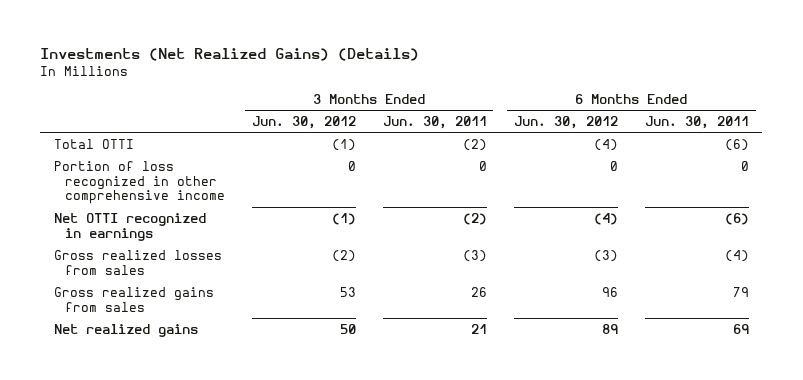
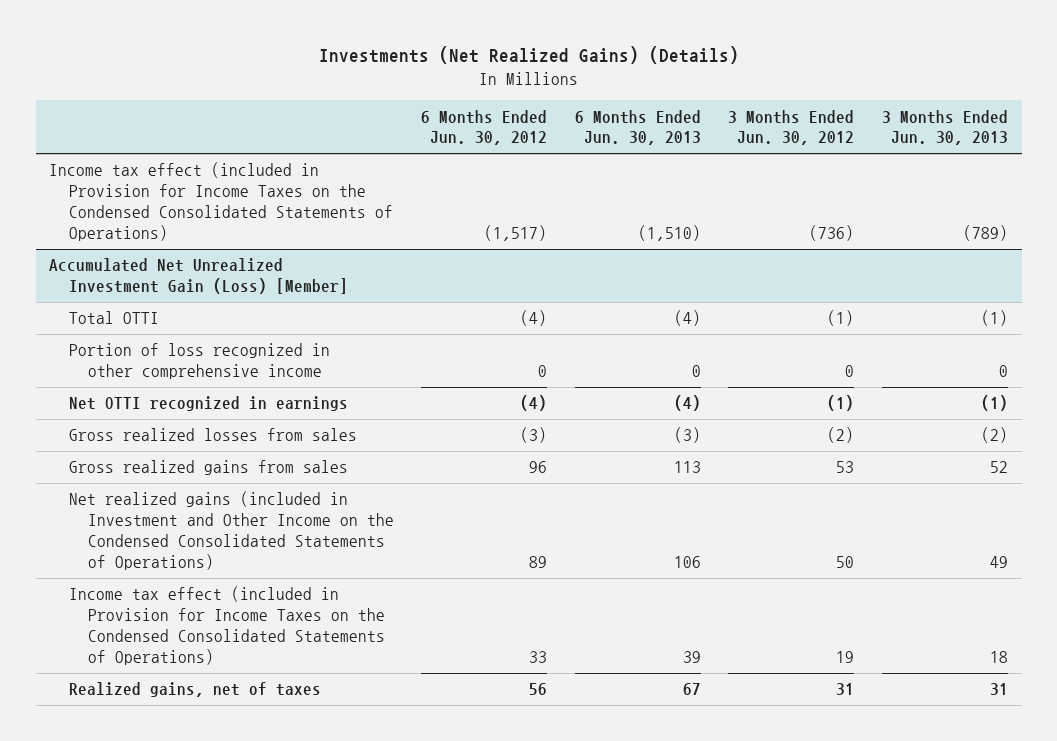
- | 3 Months Ended Jun. 30, 2012 | 3 Months Ended Jun. 30, 2011 | 6 Months Ended Jun. 30, 2012 | 6 Months Ended Jun. 30, 2011
+ | 6 Months Ended Jun. 30, 2012 | 6 Months Ended Jun. 30, 2013 | 3 Months Ended Jun. 30, 2012 | 3 Months Ended Jun. 30, 2013
+ Income tax effect (included in Provision for Income Taxes on the Condensed Consolidated Statements of Operations) | (1,517) | (1,510) | (736) | (789)
+ Accumulated Net Unrealized Investment Gain (Loss) [Member]
- Net realized gains | 50 | 21 | 89 | 69
+ Net realized gains (included in Investment and Other Income on the Condensed Consolidated Statements of Operations) | 89 | 106 | 50 | 49
+ Income tax effect (included in Provision for Income Taxes on the Condensed Consolidated Statements of Operations) | 33 | 39 | 19 | 18
+ Realized gains, net of taxes | 56 | 67 | 31 | 31

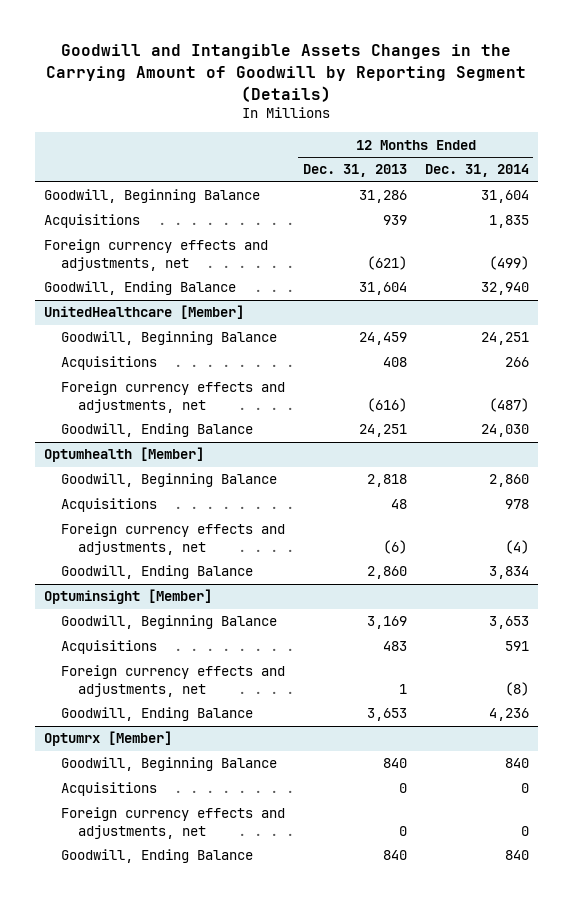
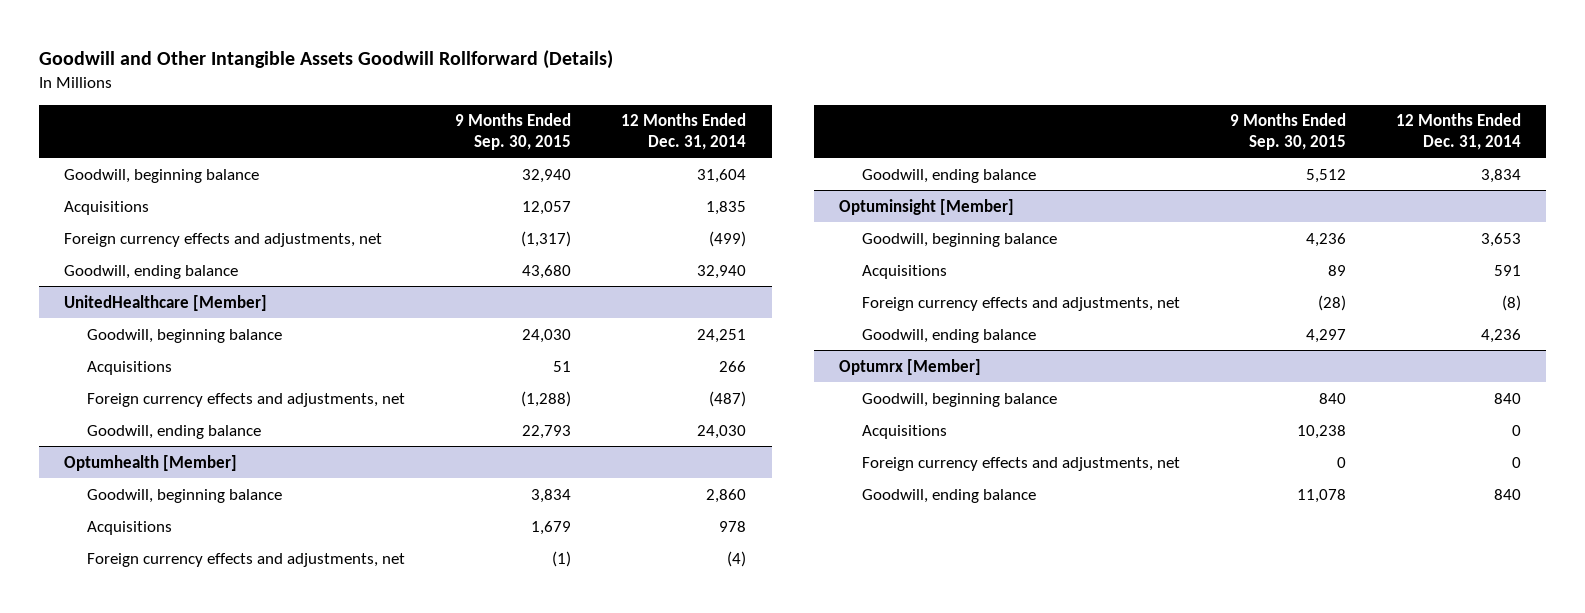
- Goodwill and Intangible Assets Changes in the Carrying Amount of Goodwill by Reporting Segment (Details)
+ Goodwill and Other Intangible Assets Goodwill Rollforward (Details)
- | 12 Months Ended Dec. 31, 2013 | 12 Months Ended Dec. 31, 2014
+ | 9 Months Ended Sep. 30, 2015 | 12 Months Ended Dec. 31, 2014
- Goodwill, Beginning Balance | 31,286 | 31,604
+ Goodwill, beginning balance | 32,940 | 31,604
- Goodwill, Ending Balance | 31,604 | 32,940
+ Goodwill, ending balance | 43,680 | 32,940
@ UnitedHealthcare [Member]
- Goodwill, Beginning Balance | 24,459 | 24,251
+ Goodwill, beginning balance | 24,030 | 24,251
- Goodwill, Ending Balance | 24,251 | 24,030
+ Goodwill, ending balance | 22,793 | 24,030
@ Optumhealth [Member]
- Goodwill, Beginning Balance | 2,818 | 2,860
+ Goodwill, beginning balance | 3,834 | 2,860
- Goodwill, Ending Balance | 2,860 | 3,834
+ Goodwill, ending balance | 5,512 | 3,834
@ Optuminsight [Member]
- Goodwill, Beginning Balance | 3,169 | 3,653
+ Goodwill, beginning balance | 4,236 | 3,653
- Goodwill, Ending Balance | 3,653 | 4,236
+ Goodwill, ending balance | 4,297 | 4,236
@ Optumrx [Member]
- Goodwill, Beginning Balance | 840 | 840
+ Goodwill, beginning balance | 840 | 840
- Goodwill, Ending Balance | 840 | 840
+ Goodwill, ending balance | 11,078 | 840

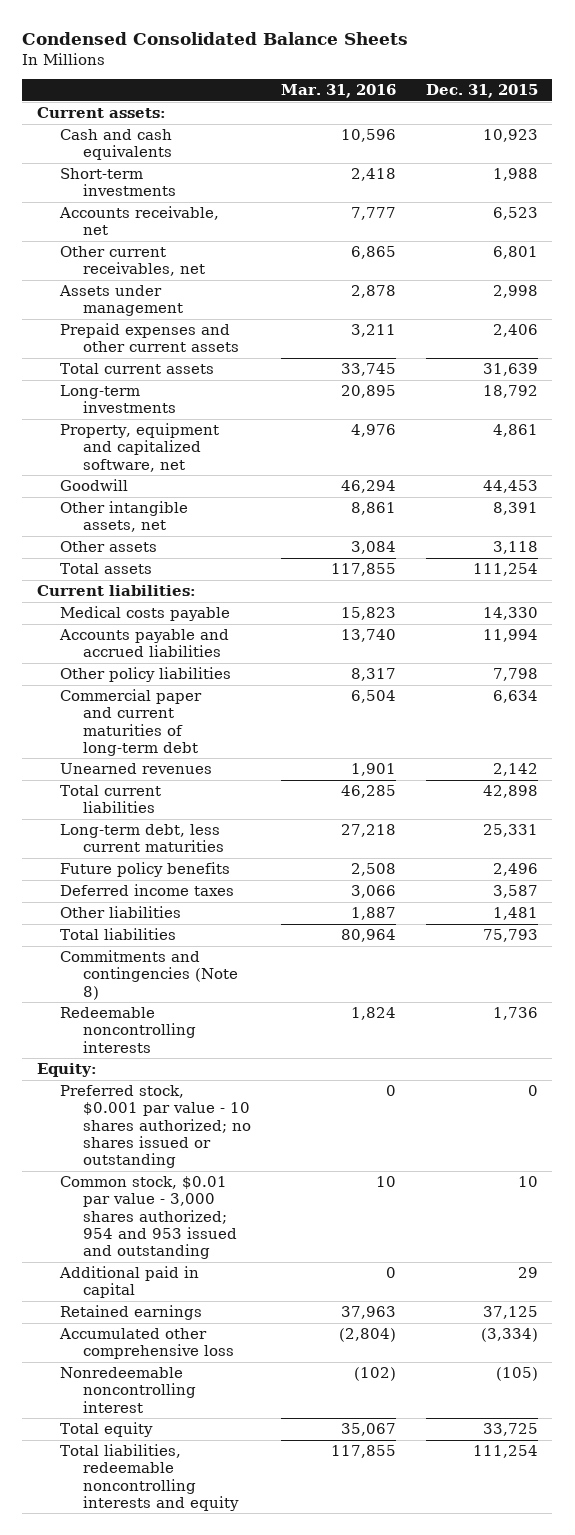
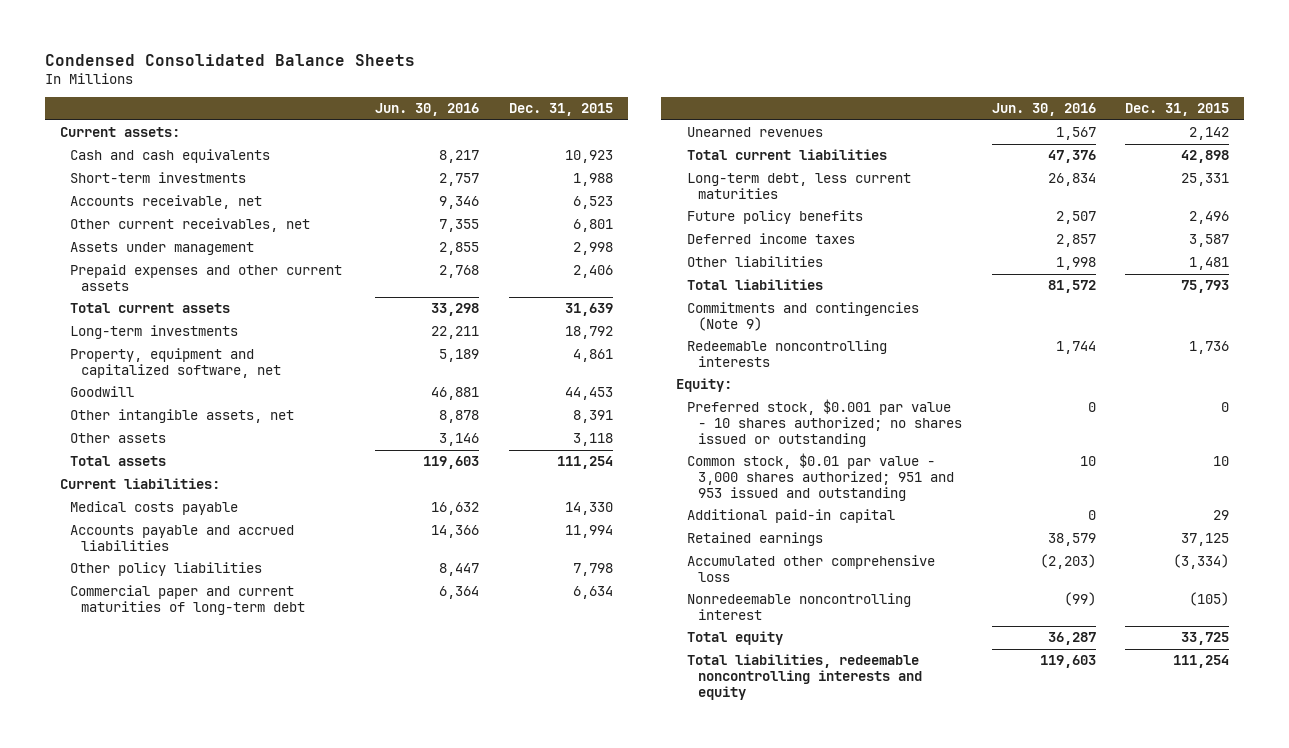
- | Mar. 31, 2016 | Dec. 31, 2015
+ | Jun. 30, 2016 | Dec. 31, 2015
- Commitments and contingencies (Note 8)
+ Commitments and contingencies (Note 9)
- Common stock, $0.01 par value - 3,000 shares authorized; 954 and 953 issued and outstanding | 10 | 10
- Additional paid in capital | 0 | 29
+ Common stock, $0.01 par value - 3,000 shares authorized; 951 and 953 issued and outstanding | 10 | 10
+ Additional paid-in capital | 0 | 29

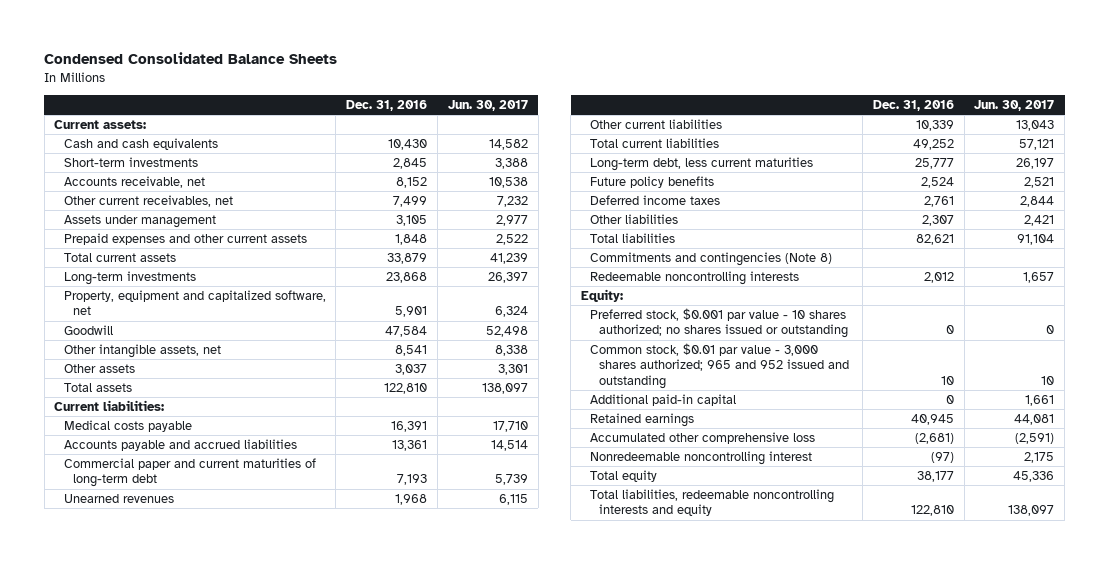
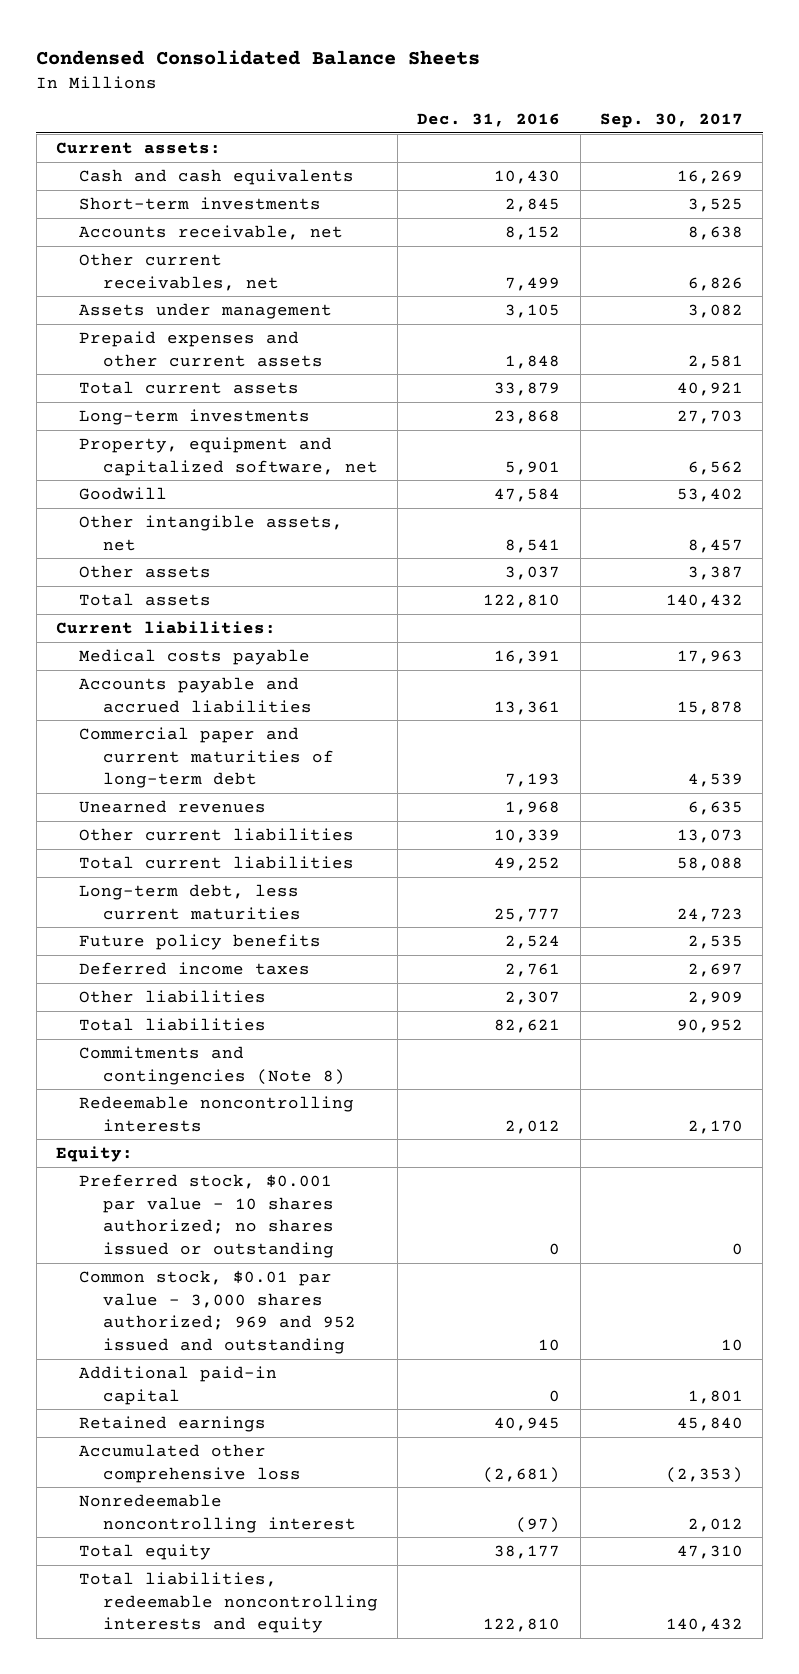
- | Dec. 31, 2016 | Jun. 30, 2017
+ | Dec. 31, 2016 | Sep. 30, 2017
- Common stock, $0.01 par value - 3,000 shares authorized; 965 and 952 issued and outstanding | 10 | 10
+ Common stock, $0.01 par value - 3,000 shares authorized; 969 and 952 issued and outstanding | 10 | 10

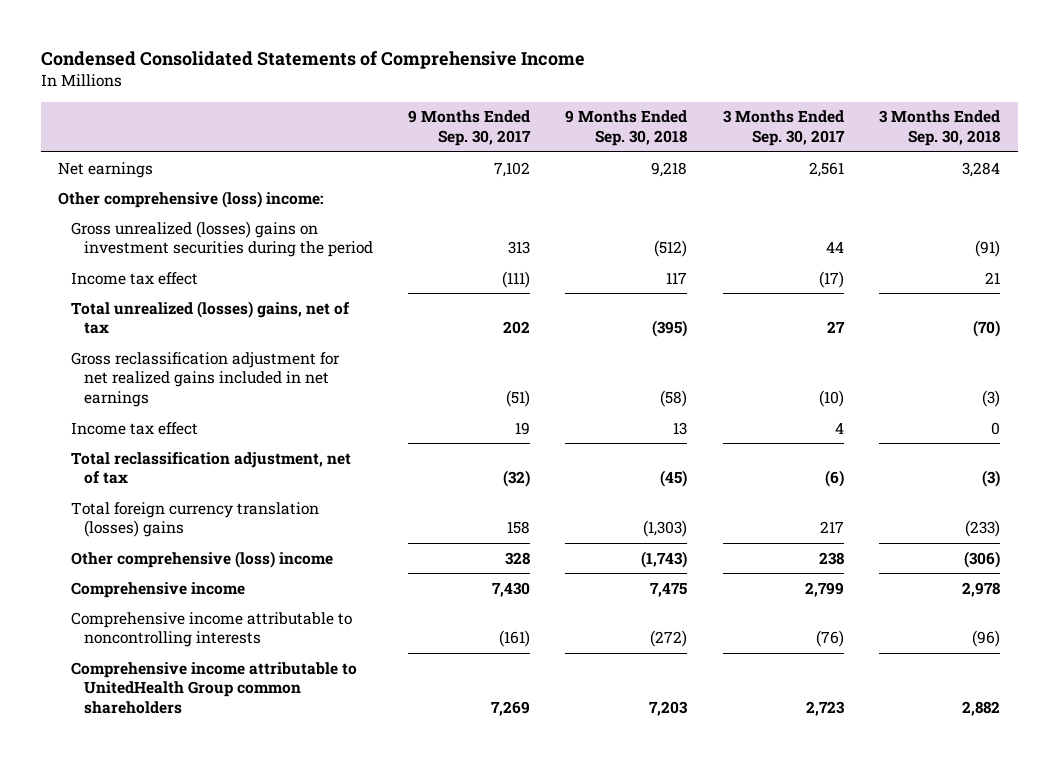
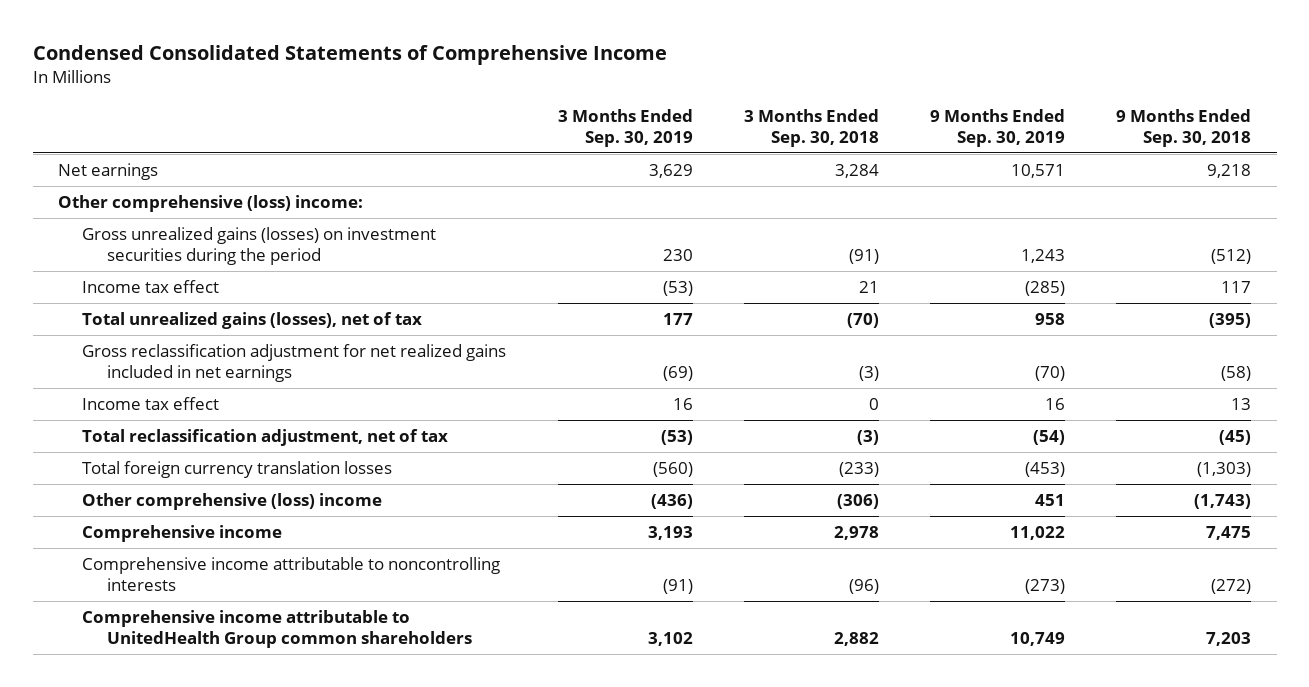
- | 9 Months Ended Sep. 30, 2017 | 9 Months Ended Sep. 30, 2018 | 3 Months Ended Sep. 30, 2017 | 3 Months Ended Sep. 30, 2018
+ | 3 Months Ended Sep. 30, 2019 | 3 Months Ended Sep. 30, 2018 | 9 Months Ended Sep. 30, 2019 | 9 Months Ended Sep. 30, 2018
- Gross unrealized (losses) gains on investment securities during the period | 313 | (512) | 44 | (91)
+ Gross unrealized gains (losses) on investment securities during the period | 230 | (91) | 1,243 | (512)
- Total unrealized (losses) gains, net of tax | 202 | (395) | 27 | (70)
+ Total unrealized gains (losses), net of tax | 177 | (70) | 958 | (395)
- Total foreign currency translation (losses) gains | 158 | (1,303) | 217 | (233)
+ Total foreign currency translation losses | (560) | (233) | (453) | (1,303)

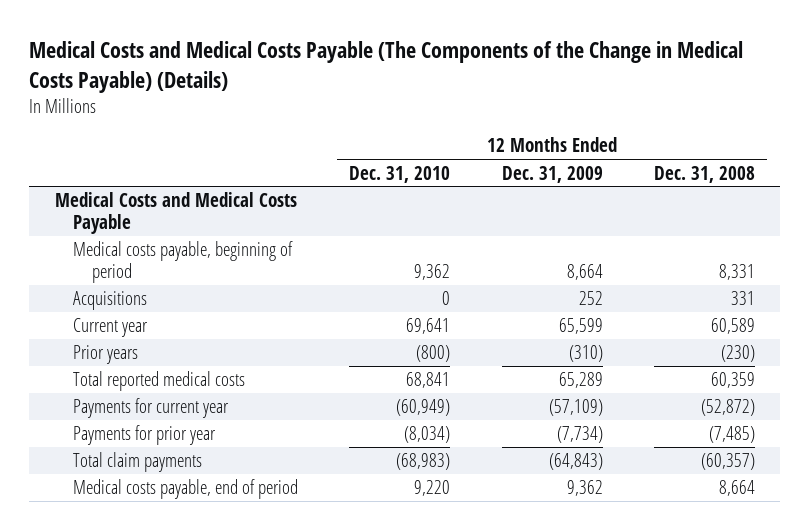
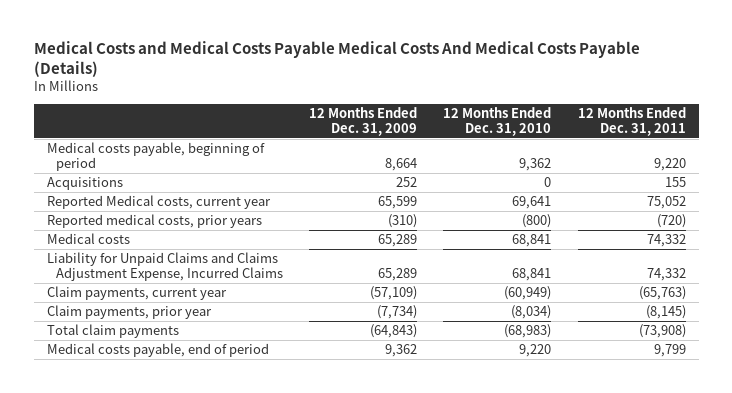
- Medical Costs and Medical Costs Payable (The Components of the Change in Medical Costs Payable) (Details)
+ Medical Costs and Medical Costs Payable Medical Costs And Medical Costs Payable (Details)
- | 12 Months Ended Dec. 31, 2010 | 12 Months Ended Dec. 31, 2009 | 12 Months Ended Dec. 31, 2008
+ | 12 Months Ended Dec. 31, 2009 | 12 Months Ended Dec. 31, 2010 | 12 Months Ended Dec. 31, 2011
- Medical Costs and Medical Costs Payable
- Current year | 69,641 | 65,599 | 60,589
- Prior years | (800) | (310) | (230)
- Total reported medical costs | 68,841 | 65,289 | 60,359
- Payments for current year | (60,949) | (57,109) | (52,872)
- Payments for prior year | (8,034) | (7,734) | (7,485)
+ Reported Medical costs, current year | 65,599 | 69,641 | 75,052
+ Reported medical costs, prior years | (310) | (800) | (720)
+ Medical costs | 65,289 | 68,841 | 74,332
+ Liability for Unpaid Claims and Claims Adjustment Expense, Incurred Claims | 65,289 | 68,841 | 74,332
+ Claim payments, current year | (57,109) | (60,949) | (65,763)
+ Claim payments, prior year | (7,734) | (8,034) | (8,145)

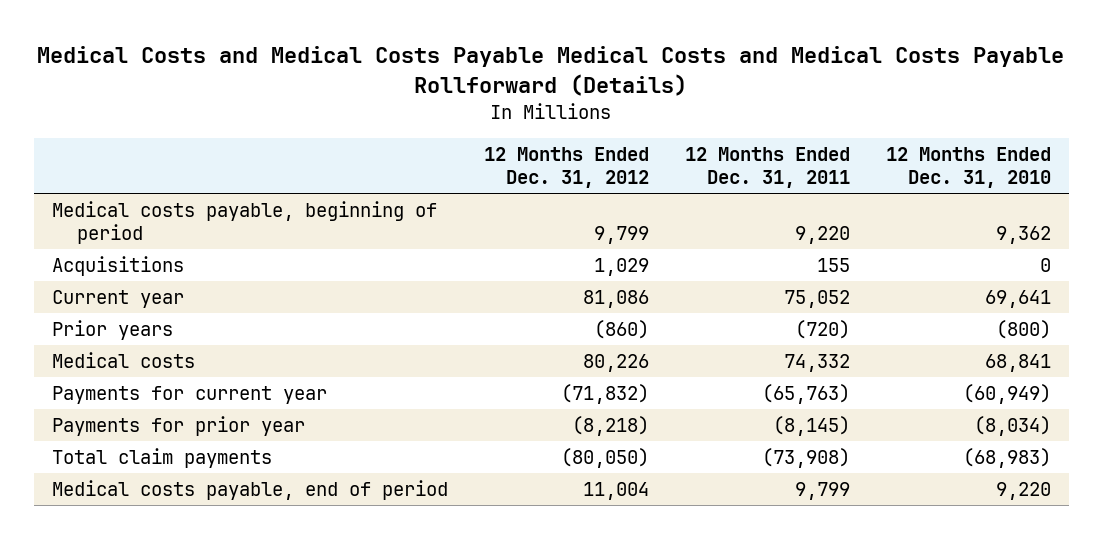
- Medical Costs and Medical Costs Payable Medical Costs And Medical Costs Payable (Details)
+ Medical Costs and Medical Costs Payable Medical Costs and Medical Costs Payable Rollforward (Details)
- | 12 Months Ended Dec. 31, 2009 | 12 Months Ended Dec. 31, 2010 | 12 Months Ended Dec. 31, 2011
+ | 12 Months Ended Dec. 31, 2012 | 12 Months Ended Dec. 31, 2011 | 12 Months Ended Dec. 31, 2010
- Reported Medical costs, current year | 65,599 | 69,641 | 75,052
- Reported medical costs, prior years | (310) | (800) | (720)
+ Current year | 81,086 | 75,052 | 69,641
+ Prior years | (860) | (720) | (800)
- Liability for Unpaid Claims and Claims Adjustment Expense, Incurred Claims | 65,289 | 68,841 | 74,332
- Claim payments, current year | (57,109) | (60,949) | (65,763)
- Claim payments, prior year | (7,734) | (8,034) | (8,145)
+ Payments for current year | (71,832) | (65,763) | (60,949)
+ Payments for prior year | (8,218) | (8,145) | (8,034)

